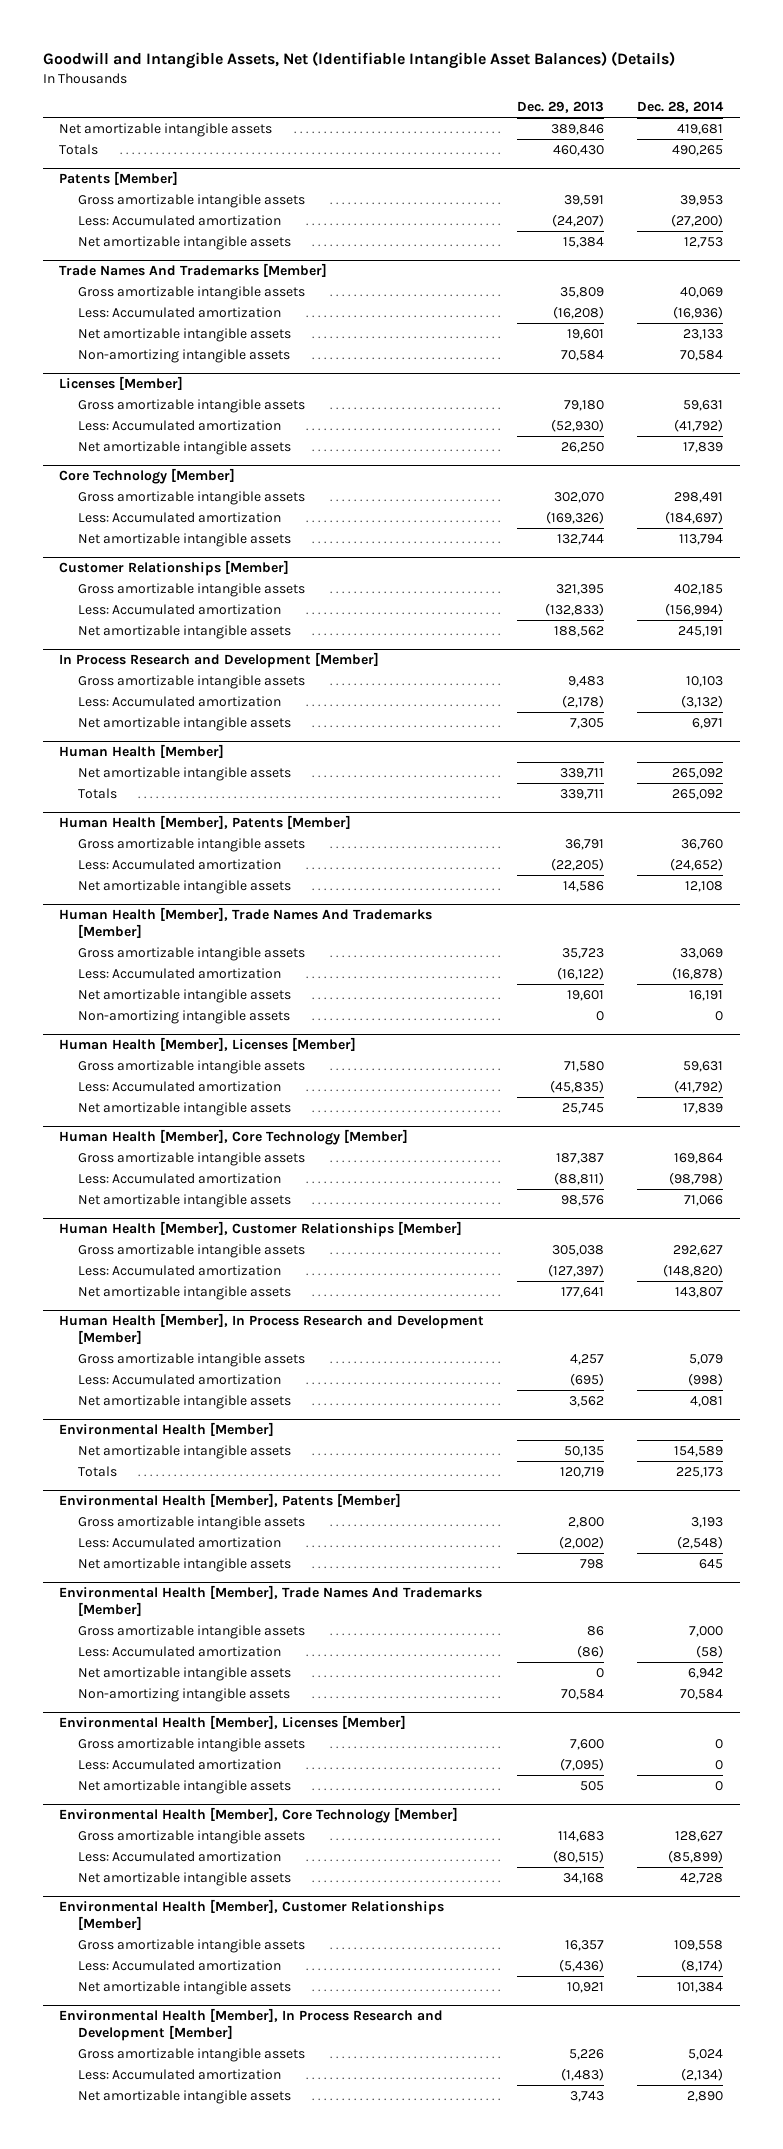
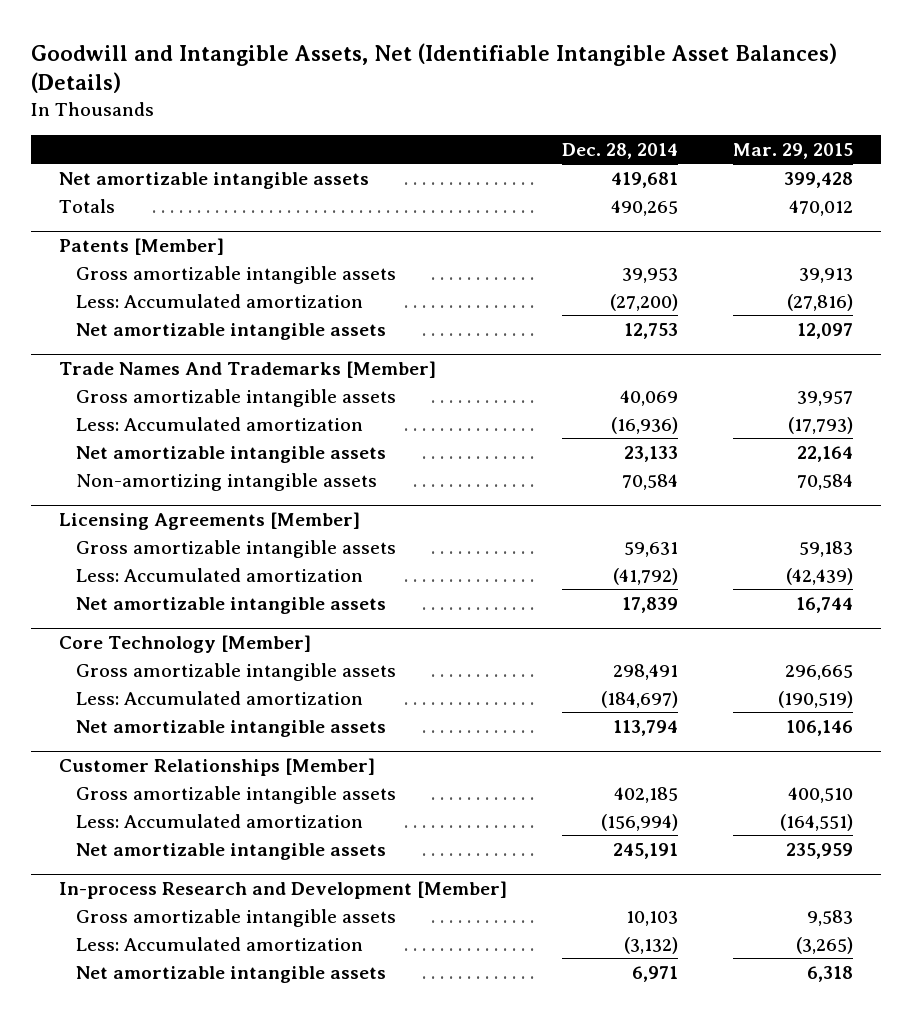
- | Dec. 29, 2013 | Dec. 28, 2014
+ | Dec. 28, 2014 | Mar. 29, 2015
- Licenses [Member]
+ Licensing Agreements [Member]
- In Process Research and Development [Member]
+ In-process Research and Development [Member]
- Human Health [Member]
- Net amortizable intangible assets | 339,711 | 265,092
- Totals | 339,711 | 265,092
- Human Health [Member], Patents [Member]
- Gross amortizable intangible assets | 36,791 | 36,760
- Less: Accumulated amortization | (22,205) | (24,652)
- Net amortizable intangible assets | 14,586 | 12,108
- Human Health [Member], Trade Names And Trademarks [Member]
- Gross amortizable intangible assets | 35,723 | 33,069
- Less: Accumulated amortization | (16,122) | (16,878)
- Net amortizable intangible assets | 19,601 | 16,191
- Non-amortizing intangible assets | 0 | 0
- Human Health [Member], Licenses [Member]
- Gross amortizable intangible assets | 71,580 | 59,631
- Less: Accumulated amortization | (45,835) | (41,792)
- Net amortizable intangible assets | 25,745 | 17,839
- Human Health [Member], Core Technology [Member]
- Gross amortizable intangible assets | 187,387 | 169,864
- Less: Accumulated amortization | (88,811) | (98,798)
- Net amortizable intangible assets | 98,576 | 71,066
- Human Health [Member], Customer Relationships [Member]
- Gross amortizable intangible assets | 305,038 | 292,627
- Less: Accumulated amortization | (127,397) | (148,820)
- Net amortizable intangible assets | 177,641 | 143,807
- Human Health [Member], In Process Research and Development [Member]
- Gross amortizable intangible assets | 4,257 | 5,079
- Less: Accumulated amortization | (695) | (998)
- Net amortizable intangible assets | 3,562 | 4,081
- Environmental Health [Member]
- Net amortizable intangible assets | 50,135 | 154,589
- Totals | 120,719 | 225,173
- Environmental Health [Member], Patents [Member]
- Gross amortizable intangible assets | 2,800 | 3,193
- Less: Accumulated amortization | (2,002) | (2,548)
- Net amortizable intangible assets | 798 | 645
- Environmental Health [Member], Trade Names And Trademarks [Member]
- Gross amortizable intangible assets | 86 | 7,000
- Less: Accumulated amortization | (86) | (58)
- Net amortizable intangible assets | 0 | 6,942
- Non-amortizing intangible assets | 70,584 | 70,584
- Environmental Health [Member], Licenses [Member]
- Gross amortizable intangible assets | 7,600 | 0
- Less: Accumulated amortization | (7,095) | 0
- Net amortizable intangible assets | 505 | 0
- Environmental Health [Member], Core Technology [Member]
- Gross amortizable intangible assets | 114,683 | 128,627
- Less: Accumulated amortization | (80,515) | (85,899)
- Net amortizable intangible assets | 34,168 | 42,728
- Environmental Health [Member], Customer Relationships [Member]
- Gross amortizable intangible assets | 16,357 | 109,558
- Less: Accumulated amortization | (5,436) | (8,174)
- Net amortizable intangible assets | 10,921 | 101,384
- Environmental Health [Member], In Process Research and Development [Member]
- Gross amortizable intangible assets | 5,226 | 5,024
- Less: Accumulated amortization | (1,483) | (2,134)
- Net amortizable intangible assets | 3,743 | 2,890

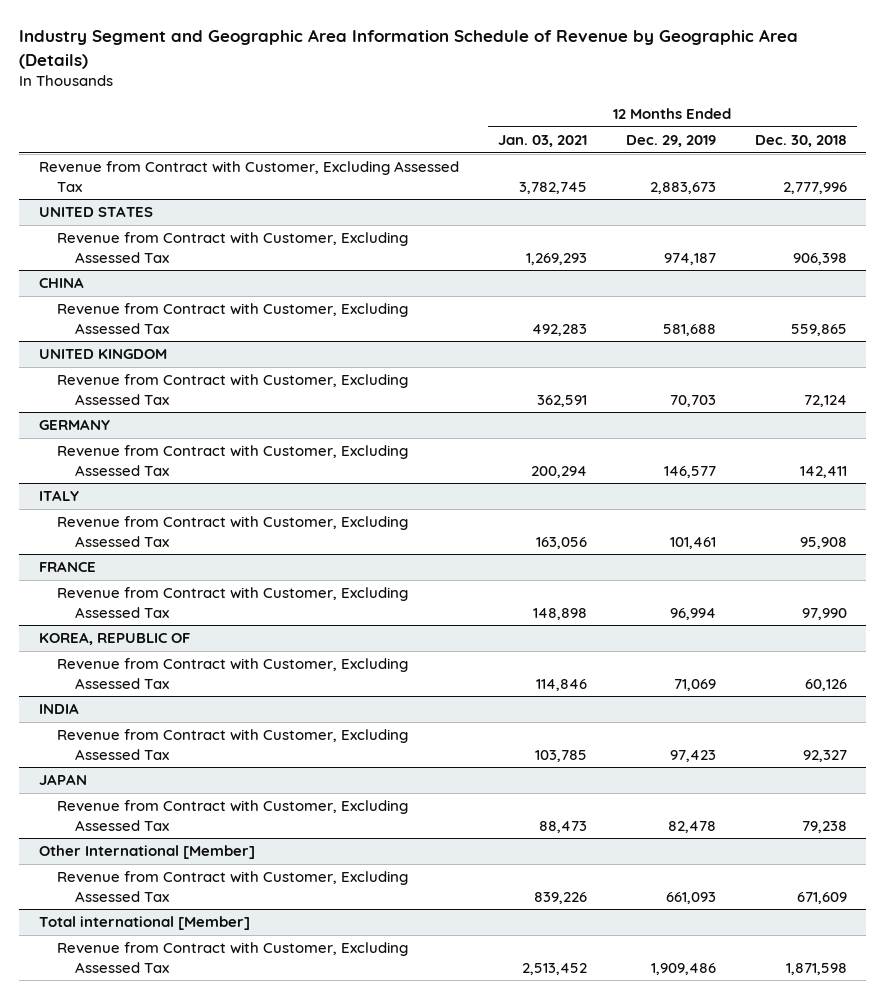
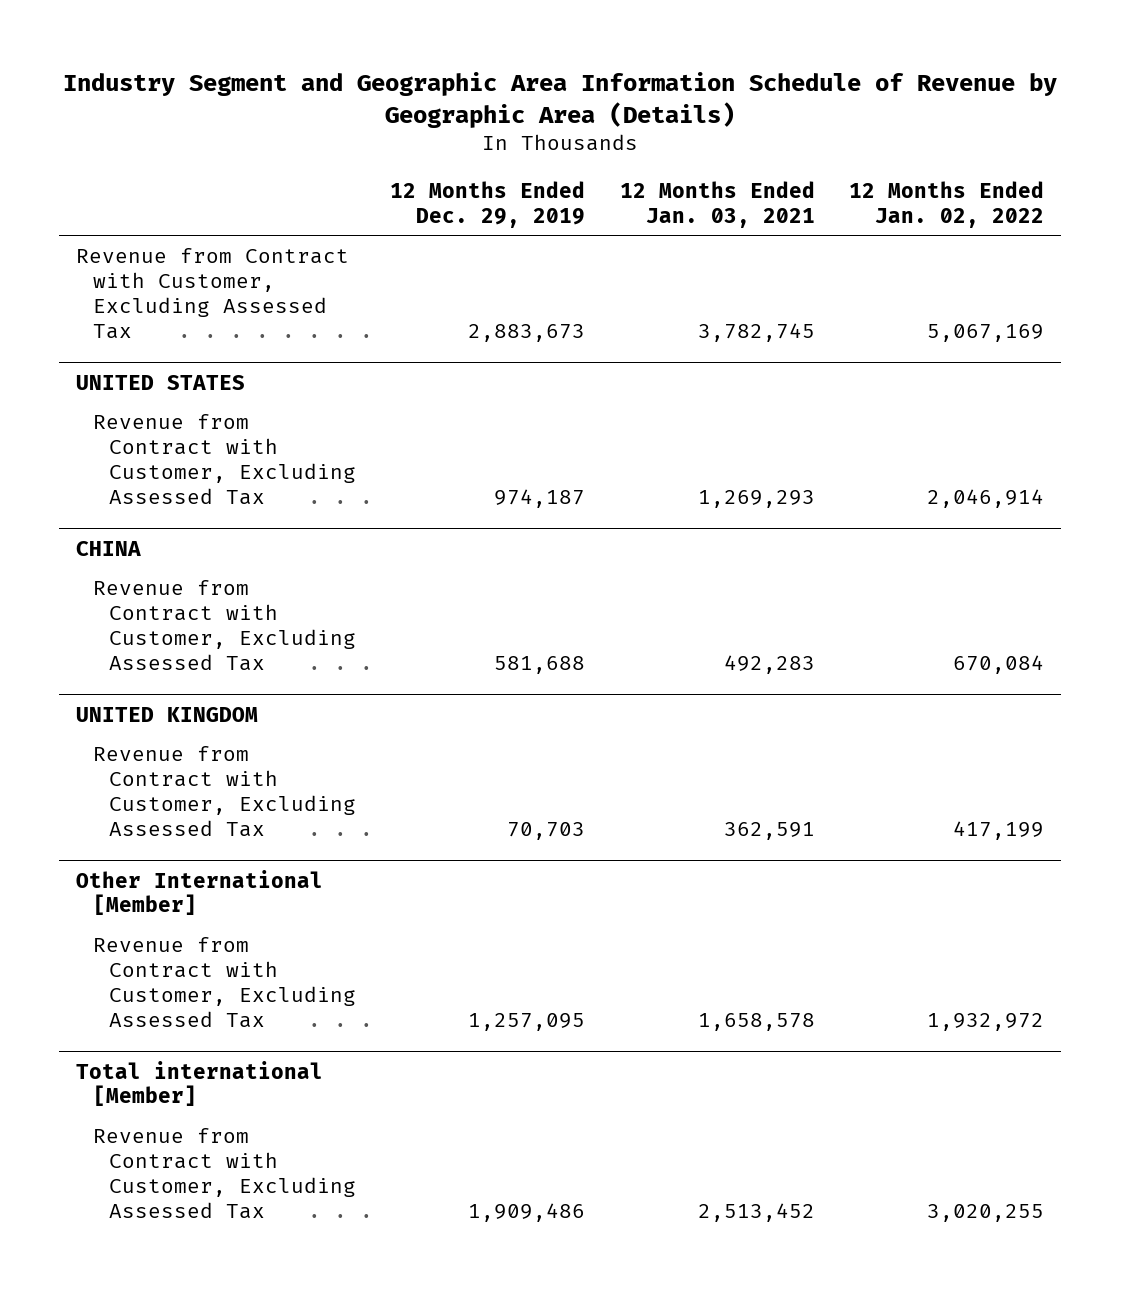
- | 12 Months Ended Jan. 03, 2021 | 12 Months Ended Dec. 29, 2019 | 12 Months Ended Dec. 30, 2018
+ | 12 Months Ended Dec. 29, 2019 | 12 Months Ended Jan. 03, 2021 | 12 Months Ended Jan. 02, 2022
- GERMANY
- Revenue from Contract with Customer, Excluding Assessed Tax | 200,294 | 146,577 | 142,411
- ITALY
- Revenue from Contract with Customer, Excluding Assessed Tax | 163,056 | 101,461 | 95,908
- FRANCE
- Revenue from Contract with Customer, Excluding Assessed Tax | 148,898 | 96,994 | 97,990
- KOREA, REPUBLIC OF
- Revenue from Contract with Customer, Excluding Assessed Tax | 114,846 | 71,069 | 60,126
- INDIA
- Revenue from Contract with Customer, Excluding Assessed Tax | 103,785 | 97,423 | 92,327
- JAPAN
- Revenue from Contract with Customer, Excluding Assessed Tax | 88,473 | 82,478 | 79,238
@ Other International [Member]
- Revenue from Contract with Customer, Excluding Assessed Tax | 839,226 | 661,093 | 671,609
+ Revenue from Contract with Customer, Excluding Assessed Tax | 1,257,095 | 1,658,578 | 1,932,972

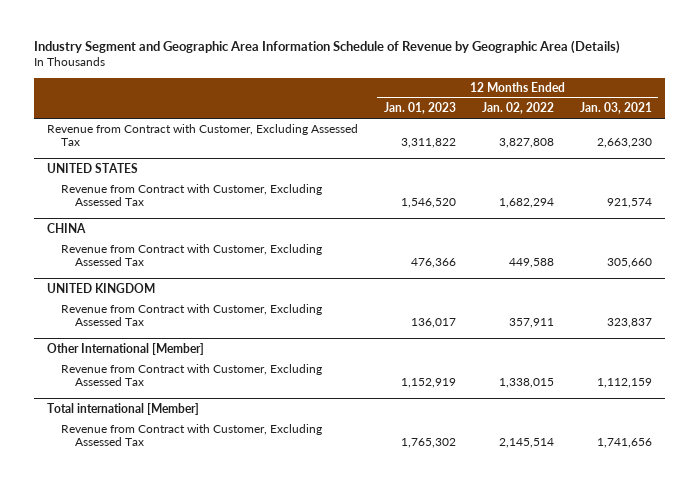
- | 12 Months Ended Dec. 29, 2019 | 12 Months Ended Jan. 03, 2021 | 12 Months Ended Jan. 02, 2022
+ | 12 Months Ended Jan. 01, 2023 | 12 Months Ended Jan. 02, 2022 | 12 Months Ended Jan. 03, 2021
- Revenue from Contract with Customer, Excluding Assessed Tax | 2,883,673 | 3,782,745 | 5,067,169
+ Revenue from Contract with Customer, Excluding Assessed Tax | 3,311,822 | 3,827,808 | 2,663,230
@ UNITED STATES
- Revenue from Contract with Customer, Excluding Assessed Tax | 974,187 | 1,269,293 | 2,046,914
+ Revenue from Contract with Customer, Excluding Assessed Tax | 1,546,520 | 1,682,294 | 921,574
@ CHINA
- Revenue from Contract with Customer, Excluding Assessed Tax | 581,688 | 492,283 | 670,084
+ Revenue from Contract with Customer, Excluding Assessed Tax | 476,366 | 449,588 | 305,660
@ UNITED KINGDOM
- Revenue from Contract with Customer, Excluding Assessed Tax | 70,703 | 362,591 | 417,199
+ Revenue from Contract with Customer, Excluding Assessed Tax | 136,017 | 357,911 | 323,837
@ Other International [Member]
- Revenue from Contract with Customer, Excluding Assessed Tax | 1,257,095 | 1,658,578 | 1,932,972
+ Revenue from Contract with Customer, Excluding Assessed Tax | 1,152,919 | 1,338,015 | 1,112,159
@ Total international [Member]
- Revenue from Contract with Customer, Excluding Assessed Tax | 1,909,486 | 2,513,452 | 3,020,255
+ Revenue from Contract with Customer, Excluding Assessed Tax | 1,765,302 | 2,145,514 | 1,741,656

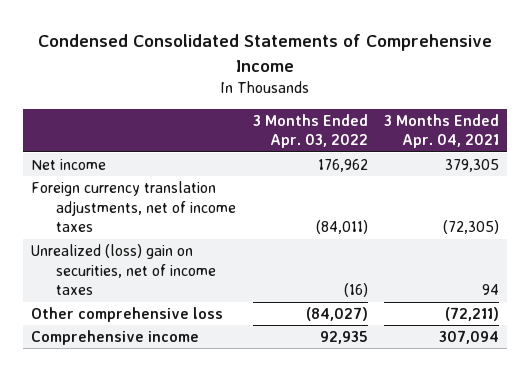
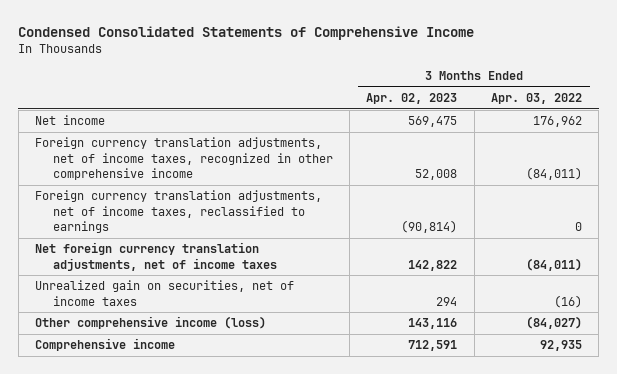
- | 3 Months Ended Apr. 03, 2022 | 3 Months Ended Apr. 04, 2021
+ | 3 Months Ended Apr. 02, 2023 | 3 Months Ended Apr. 03, 2022
- Foreign currency translation adjustments, net of income taxes | (84,011) | (72,305)
- Unrealized (loss) gain on securities, net of income taxes | (16) | 94
- Other comprehensive loss | (84,027) | (72,211)
+ Foreign currency translation adjustments, net of income taxes, recognized in other comprehensive income | 52,008 | (84,011)
+ Foreign currency translation adjustments, net of income taxes, reclassified to earnings | (90,814) | 0
+ Net foreign currency translation adjustments, net of income taxes | 142,822 | (84,011)
+ Unrealized gain on securities, net of income taxes | 294 | (16)
+ Other comprehensive income (loss) | 143,116 | (84,027)

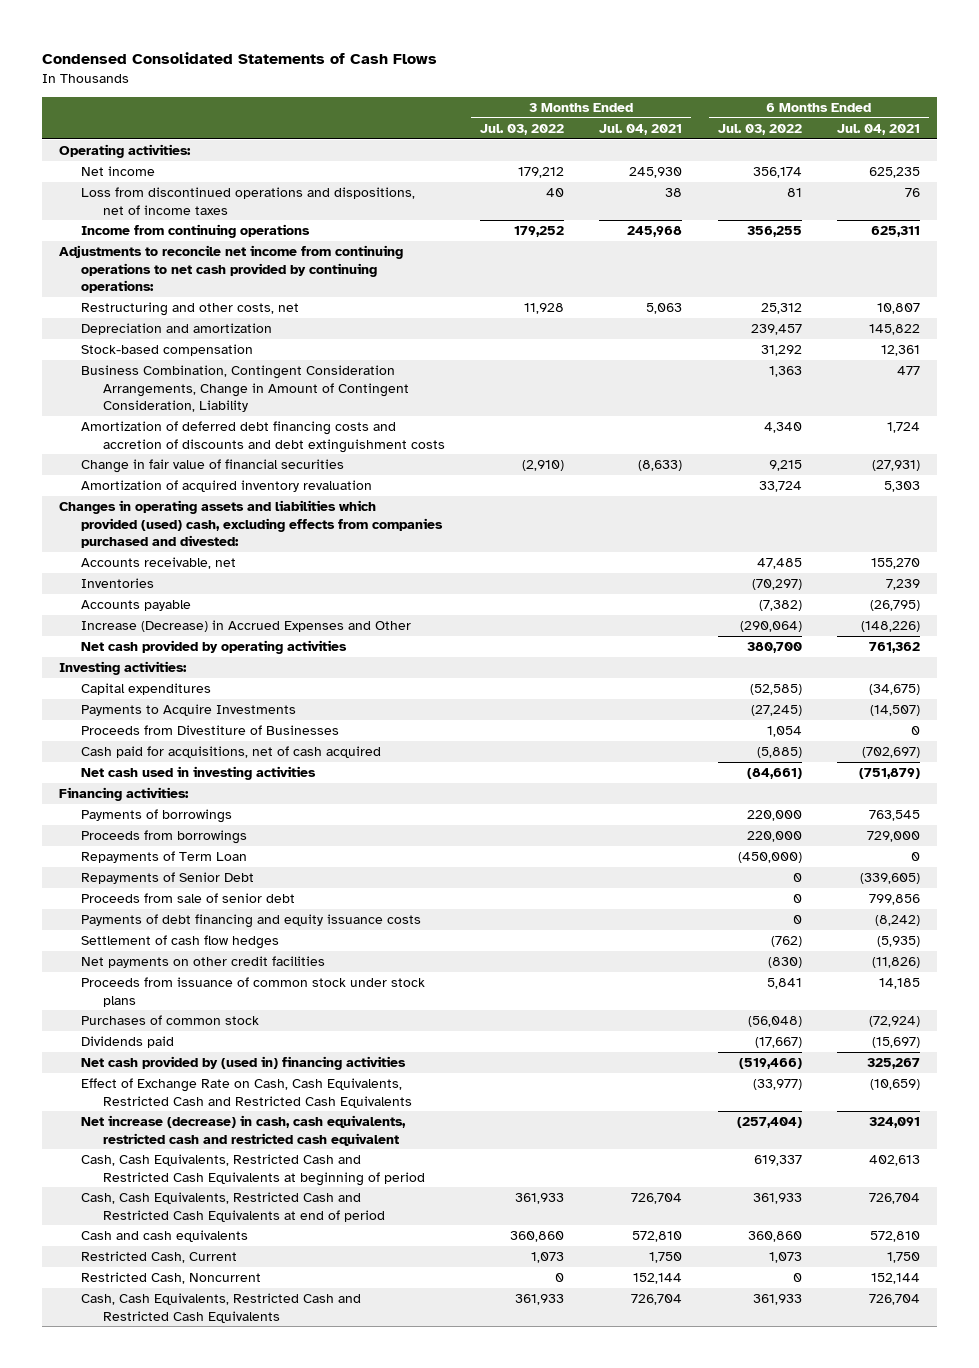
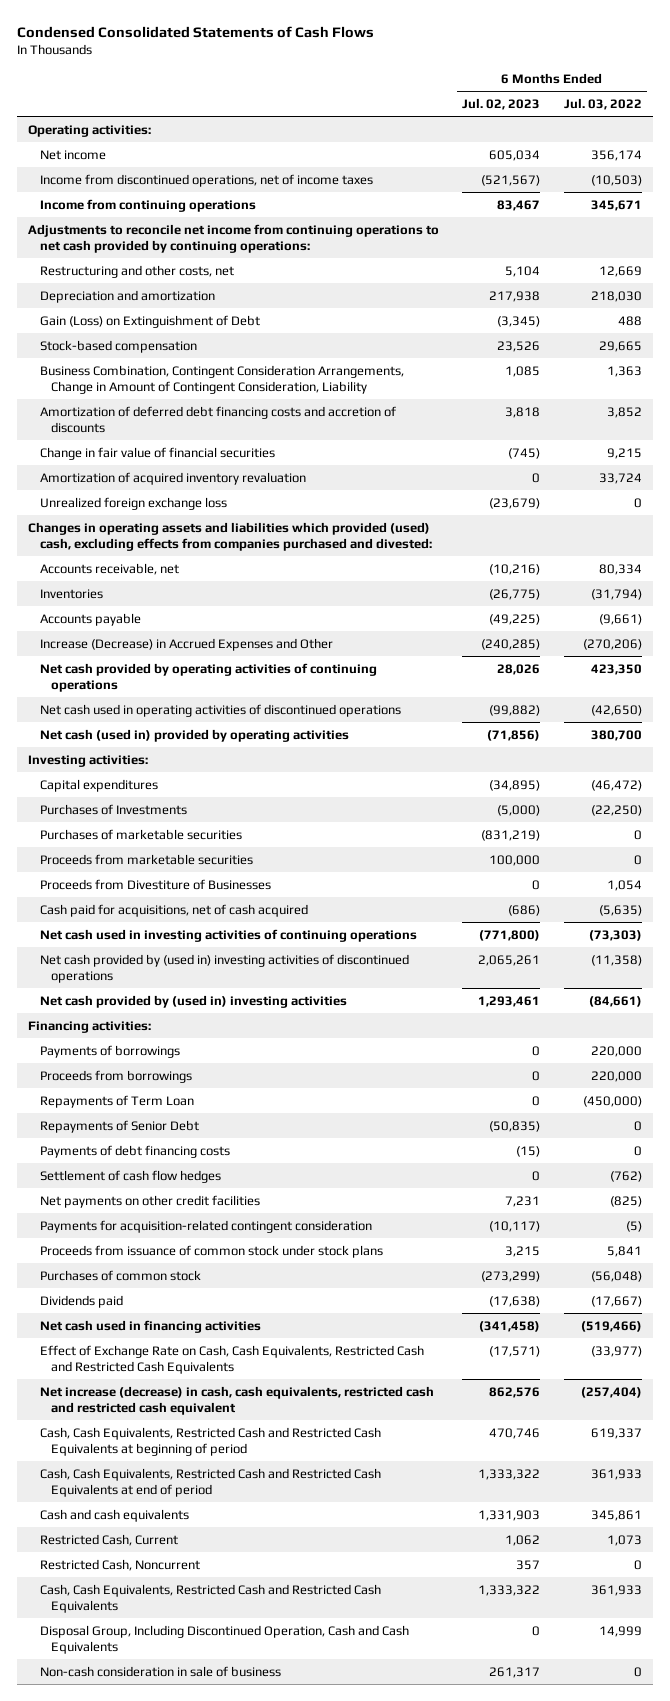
- | 3 Months Ended Jul. 03, 2022 | 3 Months Ended Jul. 04, 2021 | 6 Months Ended Jul. 03, 2022 | 6 Months Ended Jul. 04, 2021
+ | 6 Months Ended Jul. 02, 2023 | 6 Months Ended Jul. 03, 2022
- Loss from discontinued operations and dispositions, net of income taxes | 40 | 38 | 81 | 76
- Income from continuing operations | 179,252 | 245,968 | 356,255 | 625,311
+ Income from discontinued operations, net of income taxes | (521,567) | (10,503)
+ Income from continuing operations | 83,467 | 345,671
- Restructuring and other costs, net | 11,928 | 5,063 | 25,312 | 10,807
- Depreciation and amortization | | | 239,457 | 145,822
- Stock-based compensation | | | 31,292 | 12,361
+ Restructuring and other costs, net | 5,104 | 12,669
+ Depreciation and amortization | 217,938 | 218,030
+ Gain (Loss) on Extinguishment of Debt | (3,345) | 488
+ Stock-based compensation | 23,526 | 29,665
- Amortization of deferred debt financing costs and accretion of discounts and debt extinguishment costs | | | 4,340 | 1,724
+ Amortization of deferred debt financing costs and accretion of discounts | 3,818 | 3,852
+ Unrealized foreign exchange loss | (23,679) | 0
- Accounts receivable, net | | | 47,485 | 155,270
- Inventories | | | (70,297) | 7,239
- Accounts payable | | | (7,382) | (26,795)
- Increase (Decrease) in Accrued Expenses and Other | | | (290,064) | (148,226)
- Net cash provided by operating activities | | | 380,700 | 761,362
+ Accounts receivable, net | (10,216) | 80,334
+ Inventories | (26,775) | (31,794)
+ Accounts payable | (49,225) | (9,661)
+ Increase (Decrease) in Accrued Expenses and Other | (240,285) | (270,206)
+ Net cash provided by operating activities of continuing operations | 28,026 | 423,350
+ Net cash used in operating activities of discontinued operations | (99,882) | (42,650)
+ Net cash (used in) provided by operating activities | (71,856) | 380,700
- Capital expenditures | | | (52,585) | (34,675)
- Payments to Acquire Investments | | | (27,245) | (14,507)
+ Capital expenditures | (34,895) | (46,472)
+ Purchases of Investments | (5,000) | (22,250)
+ Purchases of marketable securities | (831,219) | 0
+ Proceeds from marketable securities | 100,000 | 0
- Cash paid for acquisitions, net of cash acquired | | | (5,885) | (702,697)
- Net cash used in investing activities | | | (84,661) | (751,879)
+ Cash paid for acquisitions, net of cash acquired | (686) | (5,635)
+ Net cash used in investing activities of continuing operations | (771,800) | (73,303)
+ Net cash provided by (used in) investing activities of discontinued operations | 2,065,261 | (11,358)
+ Net cash provided by (used in) investing activities | 1,293,461 | (84,661)
- Proceeds from sale of senior debt | | | 0 | 799,856
- Payments of debt financing and equity issuance costs | | | 0 | (8,242)
+ Payments of debt financing costs | (15) | 0
- Net payments on other credit facilities | | | (830) | (11,826)
+ Net payments on other credit facilities | 7,231 | (825)
+ Payments for acquisition-related contingent consideration | (10,117) | (5)
- Net cash provided by (used in) financing activities | | | (519,466) | 325,267
+ Net cash used in financing activities | (341,458) | (519,466)
- Cash and cash equivalents | 360,860 | 572,810 | 360,860 | 572,810
+ Cash and cash equivalents | 1,331,903 | 345,861
+ Disposal Group, Including Discontinued Operation, Cash and Cash Equivalents | 0 | 14,999
+ Non-cash consideration in sale of business | 261,317 | 0

